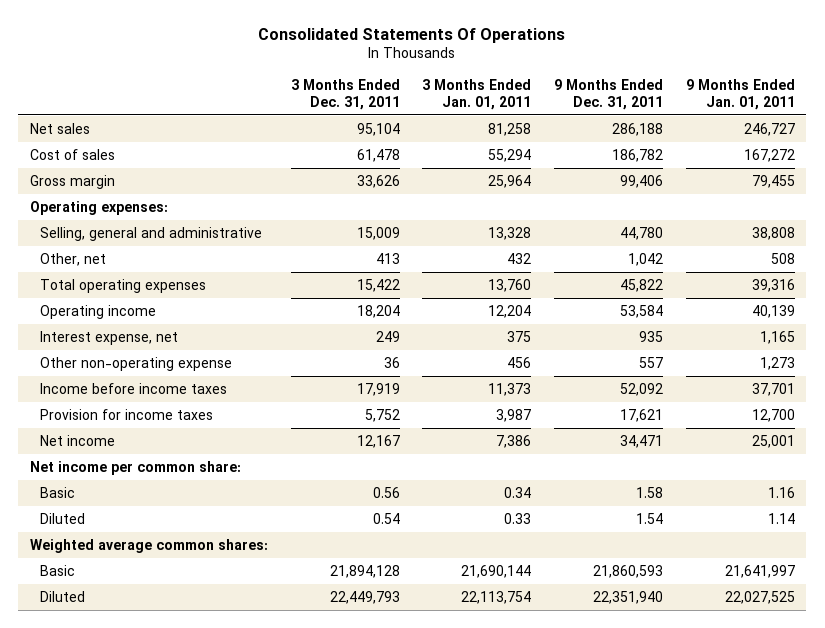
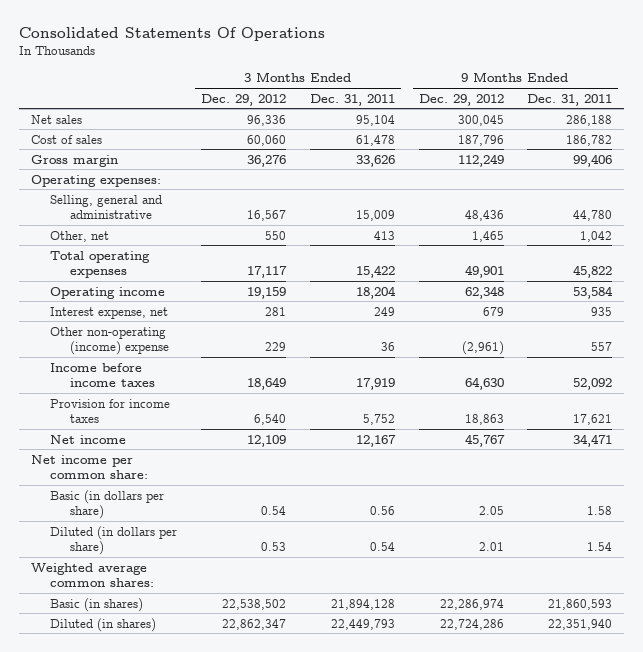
- | 3 Months Ended Dec. 31, 2011 | 3 Months Ended Jan. 01, 2011 | 9 Months Ended Dec. 31, 2011 | 9 Months Ended Jan. 01, 2011
+ | 3 Months Ended Dec. 29, 2012 | 3 Months Ended Dec. 31, 2011 | 9 Months Ended Dec. 29, 2012 | 9 Months Ended Dec. 31, 2011
- Other non-operating expense | 36 | 456 | 557 | 1,273
+ Other non-operating (income) expense | 229 | 36 | (2,961) | 557
- Basic | 0.56 | 0.34 | 1.58 | 1.16
- Diluted | 0.54 | 0.33 | 1.54 | 1.14
+ Basic (in dollars per share) | 0.54 | 0.56 | 2.05 | 1.58
+ Diluted (in dollars per share) | 0.53 | 0.54 | 2.01 | 1.54
- Basic | 21,894,128 | 21,690,144 | 21,860,593 | 21,641,997
- Diluted | 22,449,793 | 22,113,754 | 22,351,940 | 22,027,525
+ Basic (in shares) | 22,538,502 | 21,894,128 | 22,286,974 | 21,860,593
+ Diluted (in shares) | 22,862,347 | 22,449,793 | 22,724,286 | 22,351,940

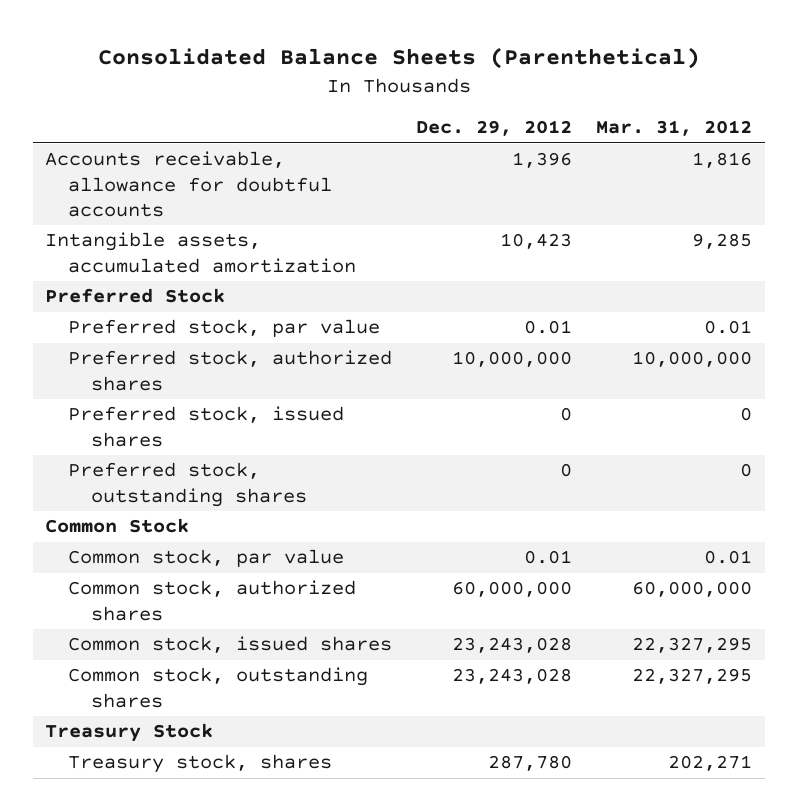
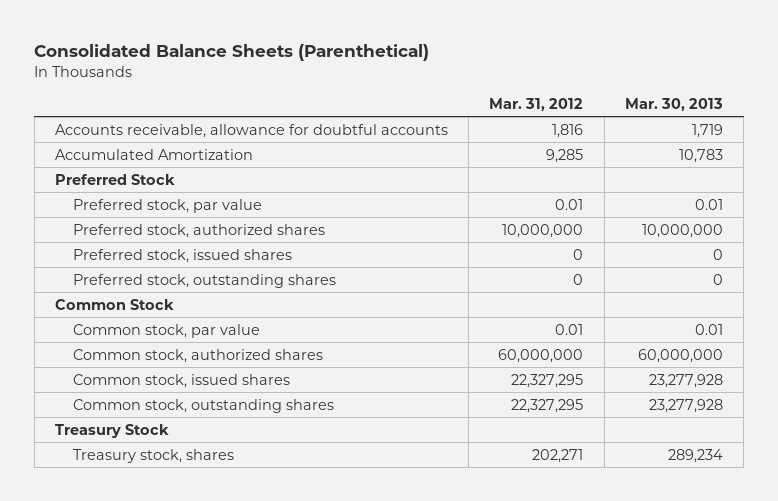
- | Dec. 29, 2012 | Mar. 31, 2012
+ | Mar. 31, 2012 | Mar. 30, 2013
- Intangible assets, accumulated amortization | 10,423 | 9,285
+ Accumulated Amortization | 9,285 | 10,783

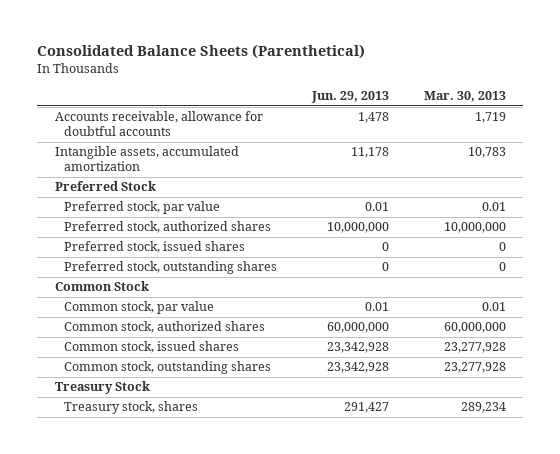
- | Mar. 31, 2012 | Mar. 30, 2013
+ | Jun. 29, 2013 | Mar. 30, 2013
- Accumulated Amortization | 9,285 | 10,783
+ Intangible assets, accumulated amortization | 11,178 | 10,783

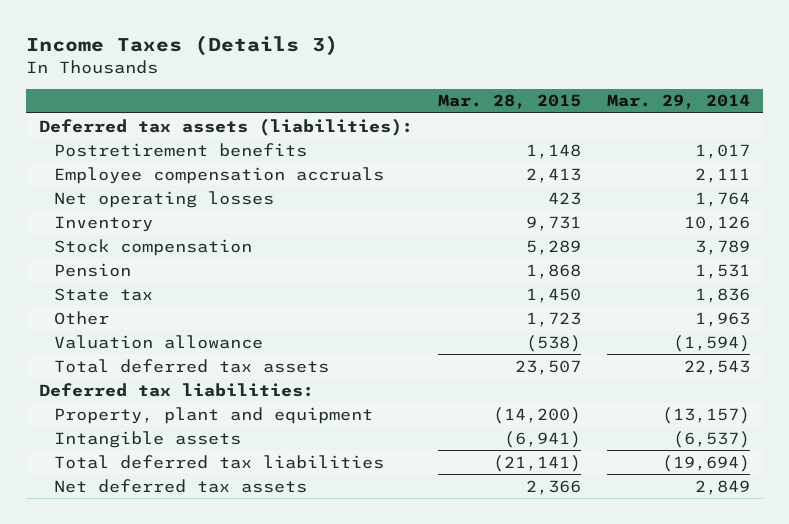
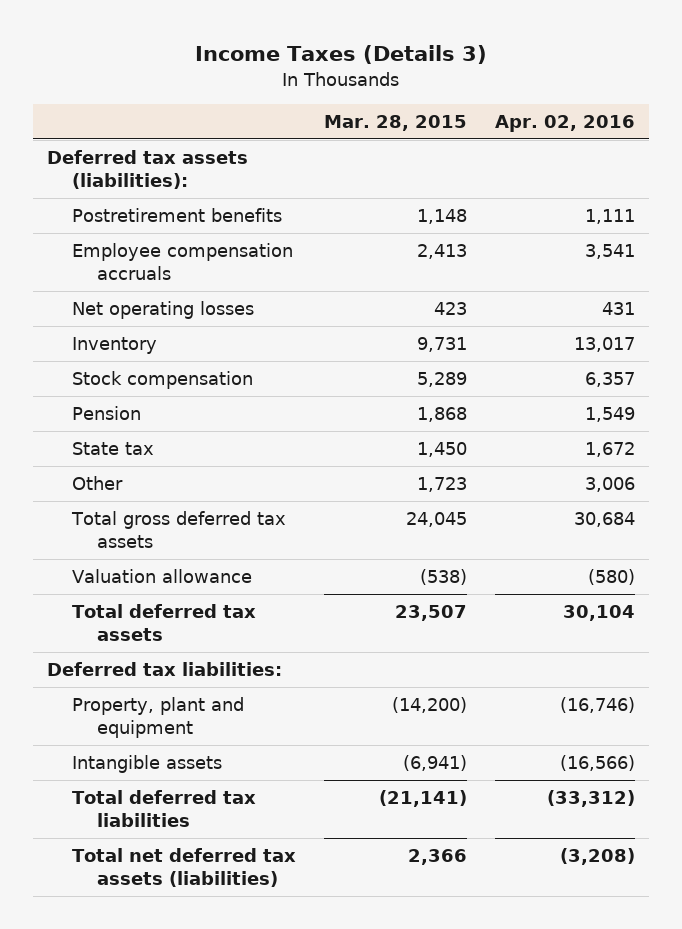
- | Mar. 28, 2015 | Mar. 29, 2014
+ | Mar. 28, 2015 | Apr. 02, 2016
+ Total gross deferred tax assets | 24,045 | 30,684
- Net deferred tax assets | 2,366 | 2,849
+ Total net deferred tax assets (liabilities) | 2,366 | (3,208)

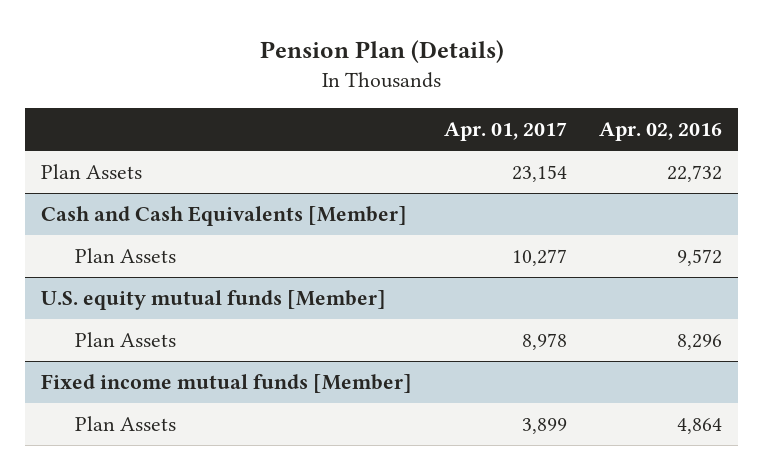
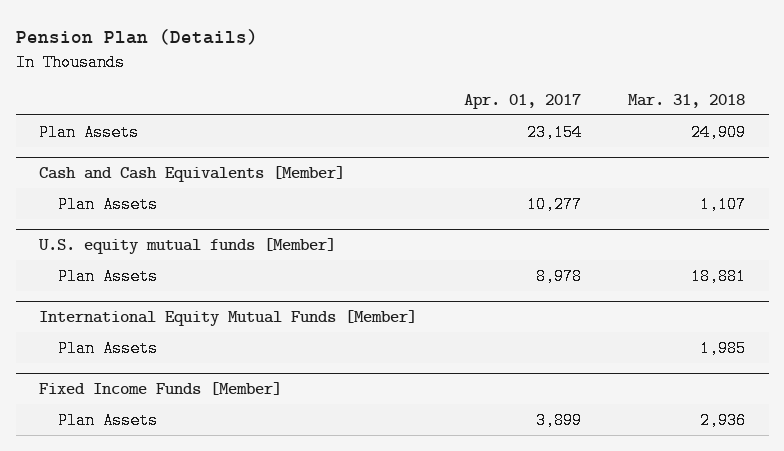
- | Apr. 01, 2017 | Apr. 02, 2016
+ | Apr. 01, 2017 | Mar. 31, 2018
- Fixed income mutual funds [Member]
+ International Equity Mutual Funds [Member]
+ Plan Assets | | 1,985
+ Fixed Income Funds [Member]

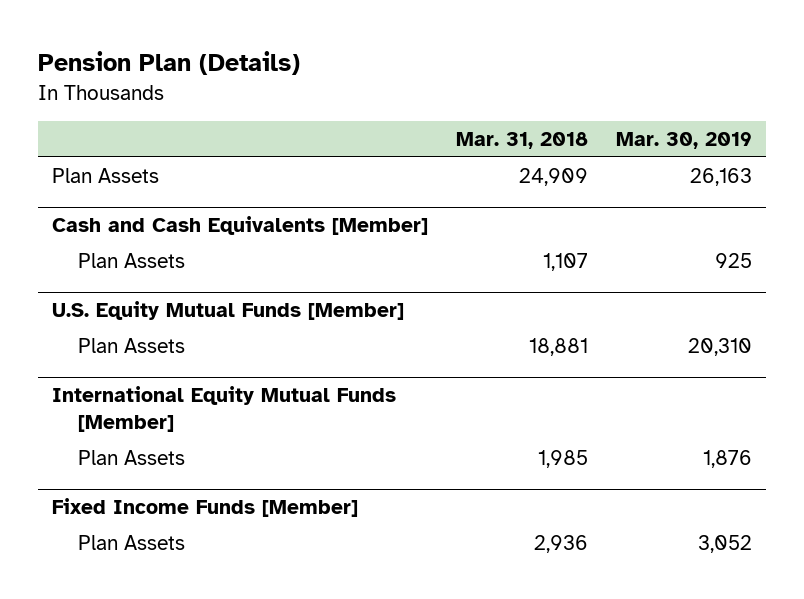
- | Apr. 01, 2017 | Mar. 31, 2018
+ | Mar. 31, 2018 | Mar. 30, 2019
- U.S. equity mutual funds [Member]
+ U.S. Equity Mutual Funds [Member]

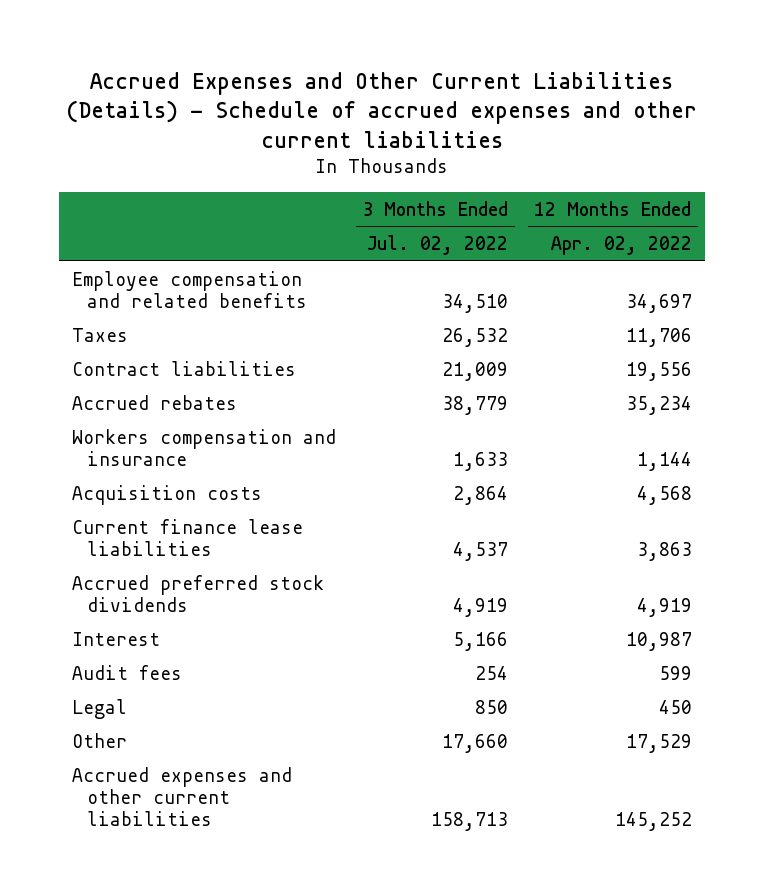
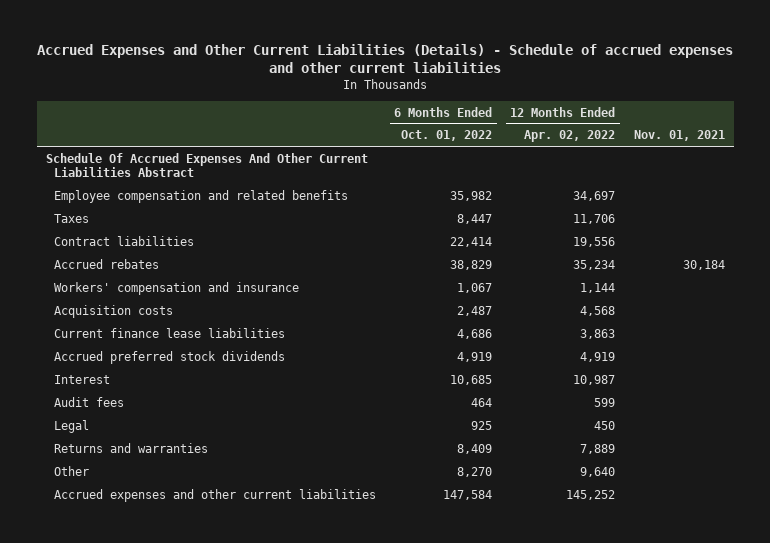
- | 3 Months Ended Jul. 02, 2022 | 12 Months Ended Apr. 02, 2022
+ | 6 Months Ended Oct. 01, 2022 | 12 Months Ended Apr. 02, 2022 | Nov. 01, 2021
+ Schedule Of Accrued Expenses And Other Current Liabilities Abstract
- Workers compensation and insurance | 1,633 | 1,144
+ Workers' compensation and insurance | 1,067 | 1,144 |
- Other | 17,660 | 17,529
+ Returns and warranties | 8,409 | 7,889 |
+ Other | 8,270 | 9,640 |

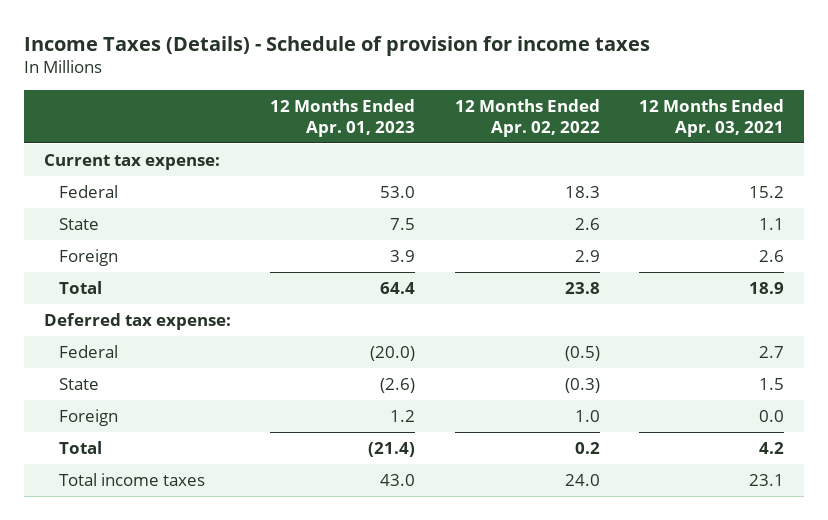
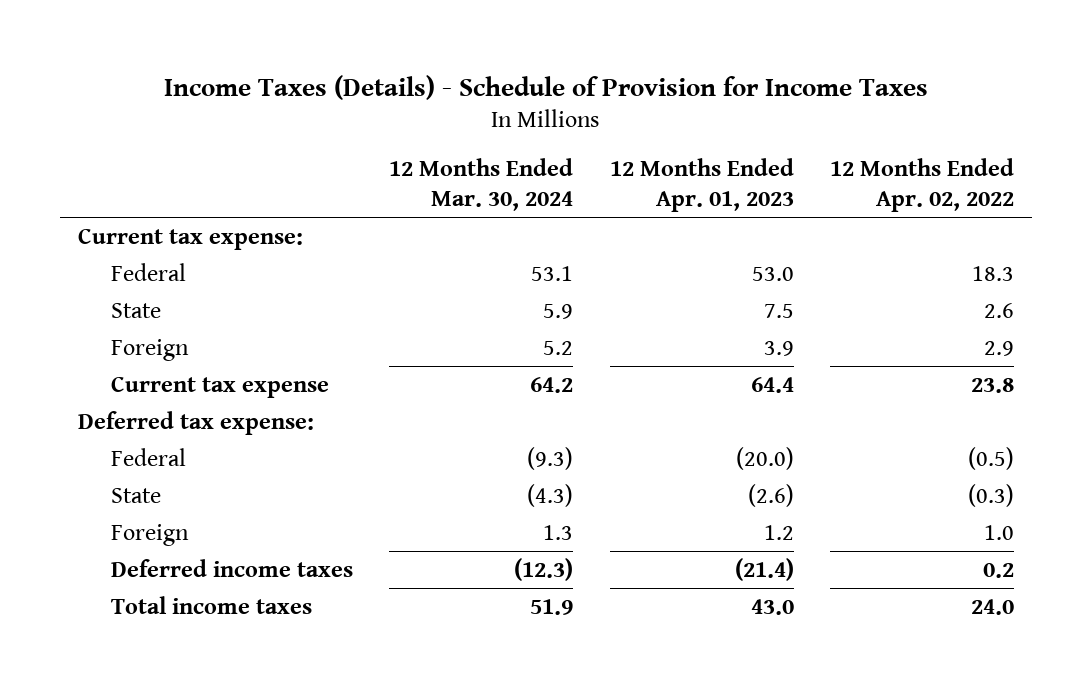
- Income Taxes (Details) - Schedule of provision for income taxes
+ Income Taxes (Details) - Schedule of Provision for Income Taxes
- | 12 Months Ended Apr. 01, 2023 | 12 Months Ended Apr. 02, 2022 | 12 Months Ended Apr. 03, 2021
+ | 12 Months Ended Mar. 30, 2024 | 12 Months Ended Apr. 01, 2023 | 12 Months Ended Apr. 02, 2022
- Total | 64.4 | 23.8 | 18.9
+ Current tax expense | 64.2 | 64.4 | 23.8
- Total | (21.4) | 0.2 | 4.2
+ Deferred income taxes | (12.3) | (21.4) | 0.2

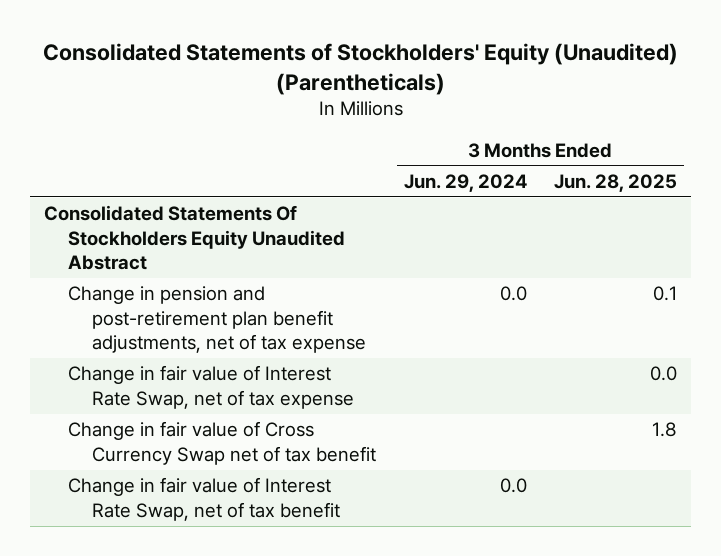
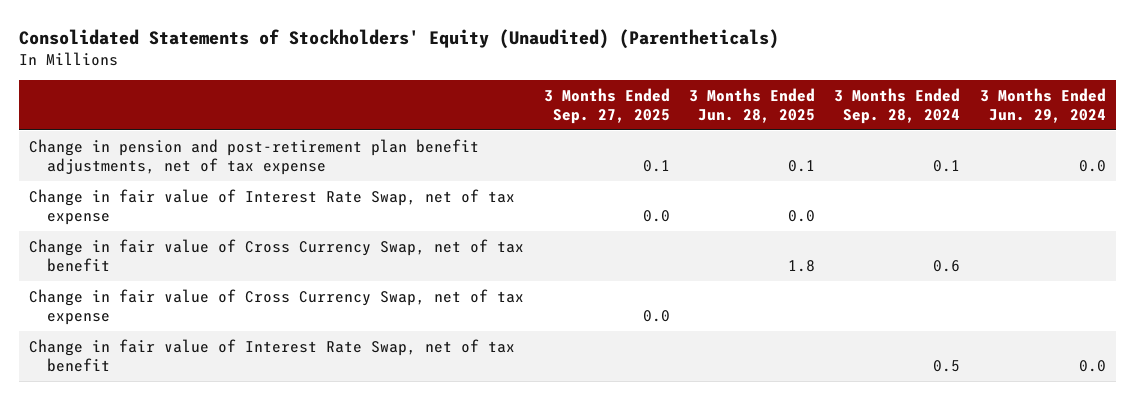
- | 3 Months Ended Jun. 29, 2024 | 3 Months Ended Jun. 28, 2025
+ | 3 Months Ended Sep. 27, 2025 | 3 Months Ended Jun. 28, 2025 | 3 Months Ended Sep. 28, 2024 | 3 Months Ended Jun. 29, 2024
- Consolidated Statements Of Stockholders Equity Unaudited Abstract
- Change in fair value of Cross Currency Swap net of tax benefit | | 1.8
+ Change in fair value of Cross Currency Swap, net of tax benefit | | 1.8 | 0.6 |
+ Change in fair value of Cross Currency Swap, net of tax expense | 0.0 | | |

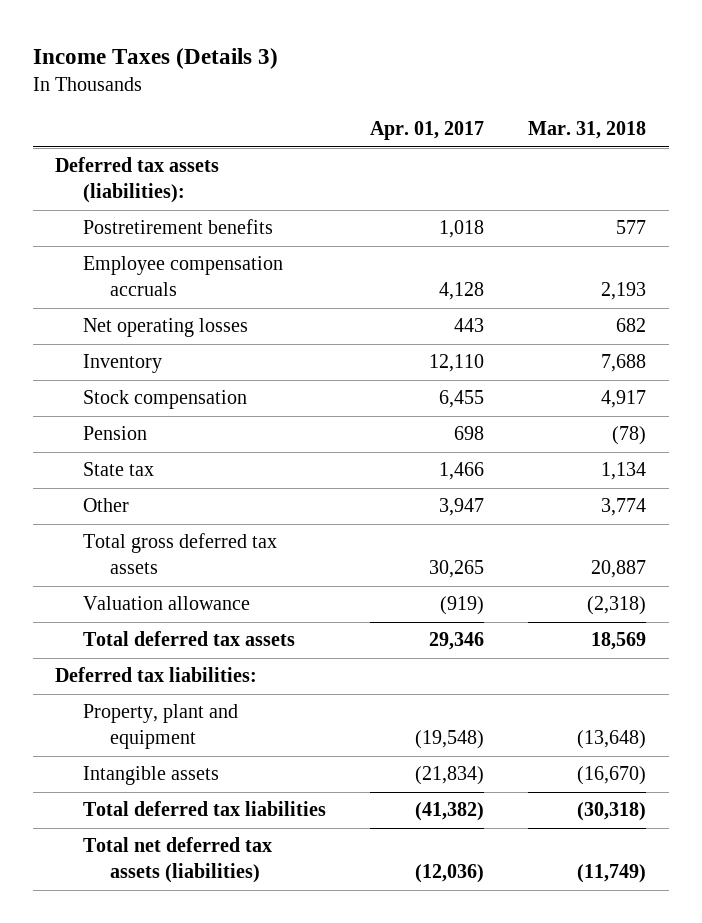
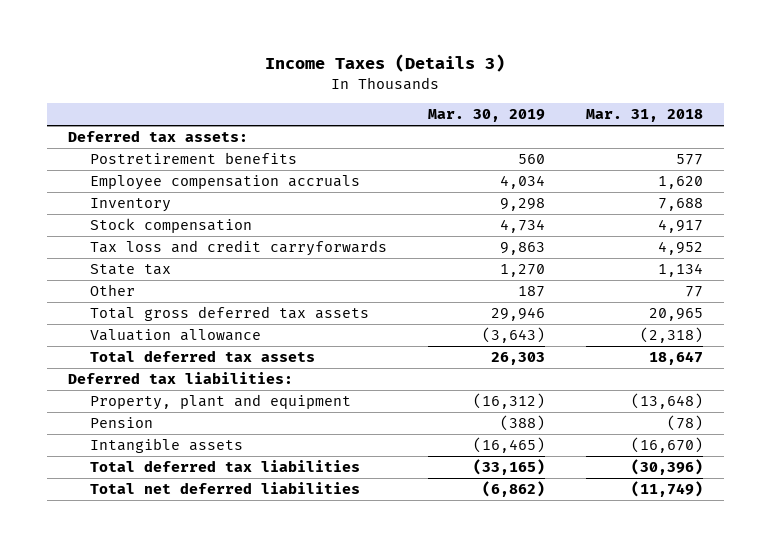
- | Apr. 01, 2017 | Mar. 31, 2018
+ | Mar. 30, 2019 | Mar. 31, 2018
- Deferred tax assets (liabilities):
+ Deferred tax assets:
- Employee compensation accruals | 4,128 | 2,193
- Net operating losses | 443 | 682
+ Employee compensation accruals | 4,034 | 1,620
+ Tax loss and credit carryforwards | 9,863 | 4,952
- Other | 3,947 | 3,774
- Total gross deferred tax assets | 30,265 | 20,887
+ Other | 187 | 77
+ Total gross deferred tax assets | 29,946 | 20,965
- Total deferred tax assets | 29,346 | 18,569
+ Total deferred tax assets | 26,303 | 18,647
moved down: Pension | (388) | (78)
- Total deferred tax liabilities | (41,382) | (30,318)
- Total net deferred tax assets (liabilities) | (12,036) | (11,749)
+ Total deferred tax liabilities | (33,165) | (30,396)
+ Total net deferred liabilities | (6,862) | (11,749)

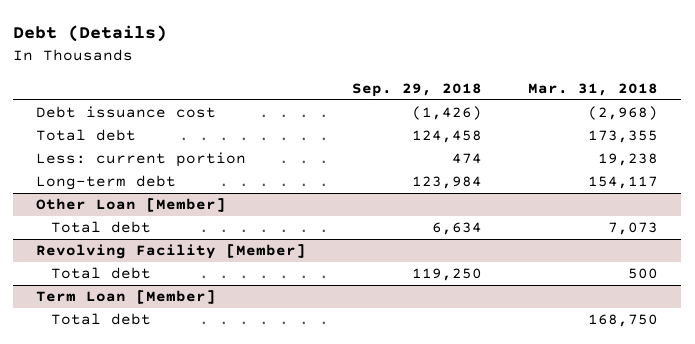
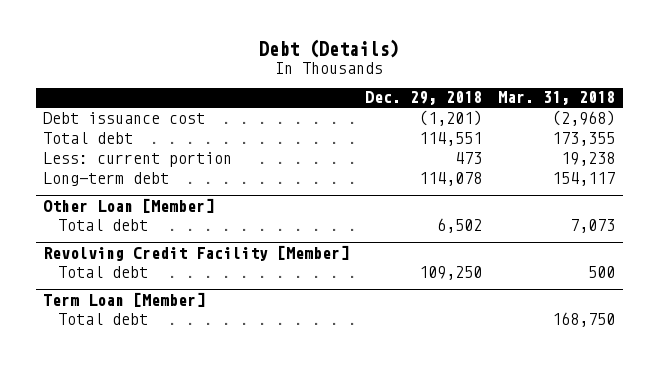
- | Sep. 29, 2018 | Mar. 31, 2018
+ | Dec. 29, 2018 | Mar. 31, 2018
- Revolving Facility [Member]
+ Revolving Credit Facility [Member]

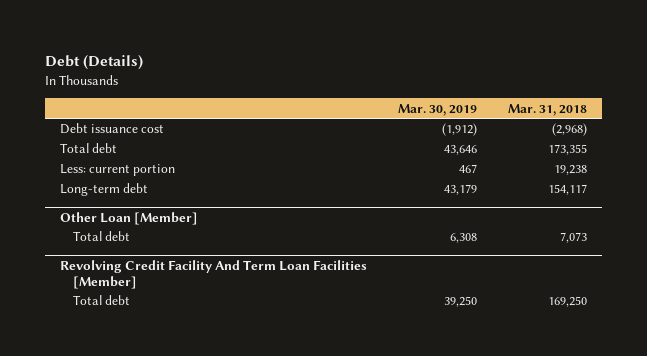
- | Dec. 29, 2018 | Mar. 31, 2018
+ | Mar. 30, 2019 | Mar. 31, 2018
- Revolving Credit Facility [Member]
- Total debt | 109,250 | 500
- Term Loan [Member]
- Total debt | | 168,750
+ Revolving Credit Facility And Term Loan Facilities [Member]
+ Total debt | 39,250 | 169,250

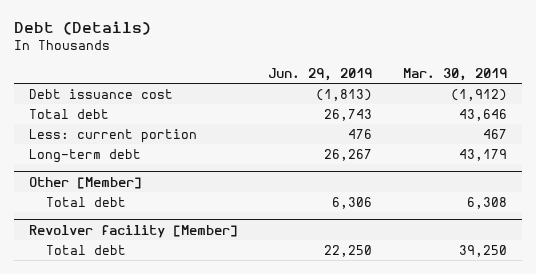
- | Mar. 30, 2019 | Mar. 31, 2018
+ | Jun. 29, 2019 | Mar. 30, 2019
- Other Loan [Member]
+ Other [Member]
- Revolving Credit Facility And Term Loan Facilities [Member]
+ Revolver facility [Member]

